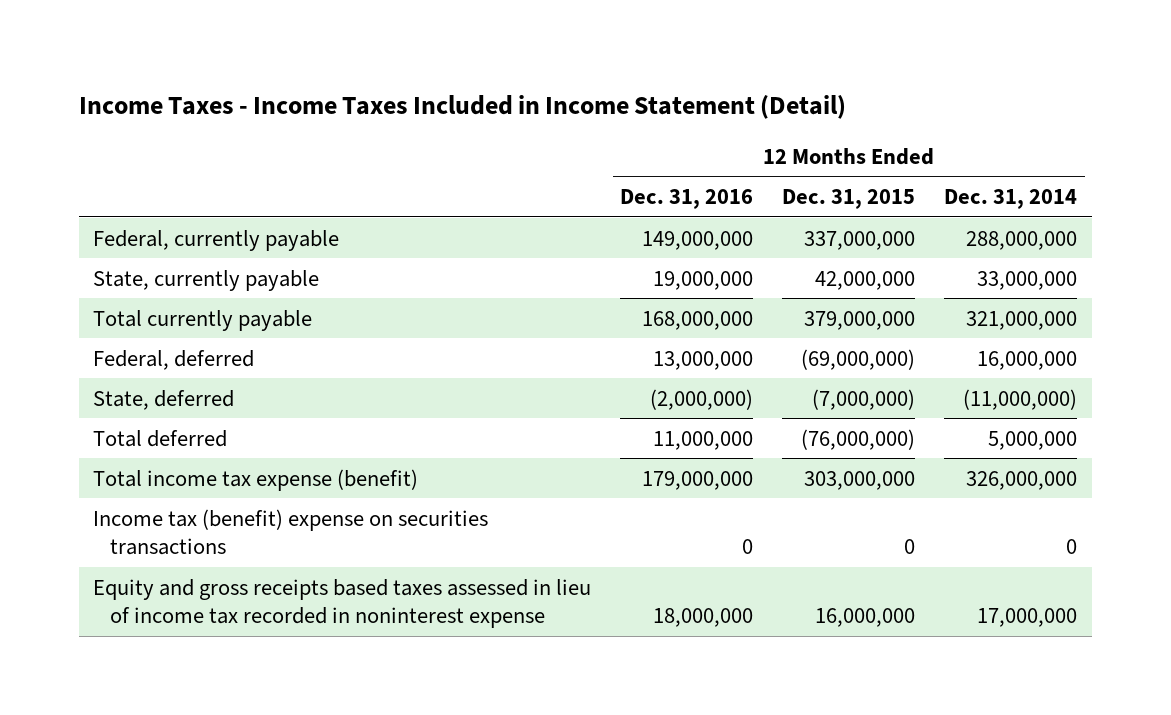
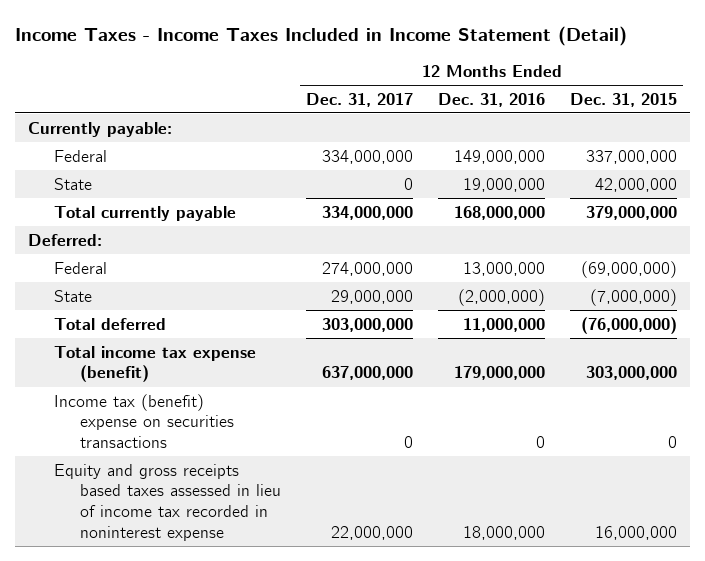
- | 12 Months Ended Dec. 31, 2016 | 12 Months Ended Dec. 31, 2015 | 12 Months Ended Dec. 31, 2014
+ | 12 Months Ended Dec. 31, 2017 | 12 Months Ended Dec. 31, 2016 | 12 Months Ended Dec. 31, 2015
- Federal, currently payable | 149,000,000 | 337,000,000 | 288,000,000
- State, currently payable | 19,000,000 | 42,000,000 | 33,000,000
+ Currently payable:
+ Federal | 334,000,000 | 149,000,000 | 337,000,000
+ State | 0 | 19,000,000 | 42,000,000
- Federal, deferred | 13,000,000 | (69,000,000) | 16,000,000
- State, deferred | (2,000,000) | (7,000,000) | (11,000,000)
+ Deferred:
+ Federal | 274,000,000 | 13,000,000 | (69,000,000)
+ State | 29,000,000 | (2,000,000) | (7,000,000)

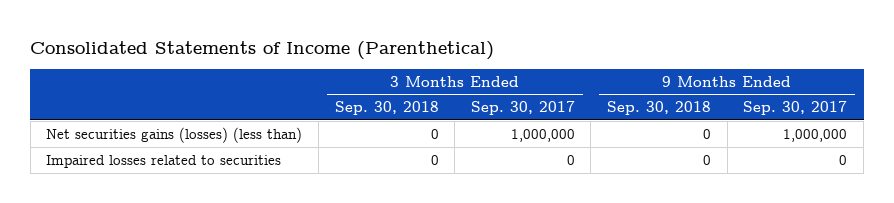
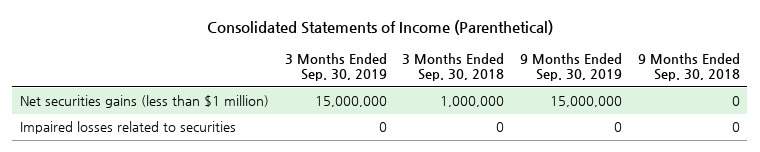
- | 3 Months Ended Sep. 30, 2018 | 3 Months Ended Sep. 30, 2017 | 9 Months Ended Sep. 30, 2018 | 9 Months Ended Sep. 30, 2017
+ | 3 Months Ended Sep. 30, 2019 | 3 Months Ended Sep. 30, 2018 | 9 Months Ended Sep. 30, 2019 | 9 Months Ended Sep. 30, 2018
- Net securities gains (losses) (less than) | 0 | 1,000,000 | 0 | 1,000,000
+ Net securities gains (less than $1 million) | 15,000,000 | 1,000,000 | 15,000,000 | 0

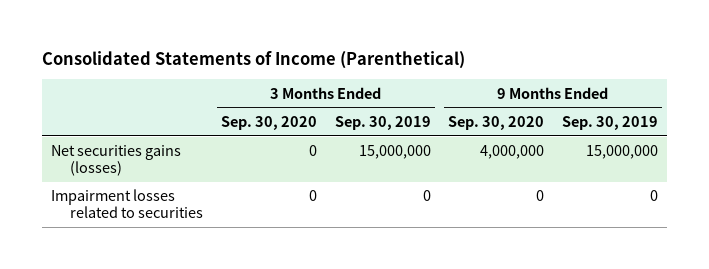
- | 3 Months Ended Sep. 30, 2019 | 3 Months Ended Sep. 30, 2018 | 9 Months Ended Sep. 30, 2019 | 9 Months Ended Sep. 30, 2018
+ | 3 Months Ended Sep. 30, 2020 | 3 Months Ended Sep. 30, 2019 | 9 Months Ended Sep. 30, 2020 | 9 Months Ended Sep. 30, 2019
- Net securities gains (less than $1 million) | 15,000,000 | 1,000,000 | 15,000,000 | 0
- Impaired losses related to securities | 0 | 0 | 0 | 0
+ Net securities gains (losses) | 0 | 15,000,000 | 4,000,000 | 15,000,000
+ Impairment losses related to securities | 0 | 0 | 0 | 0

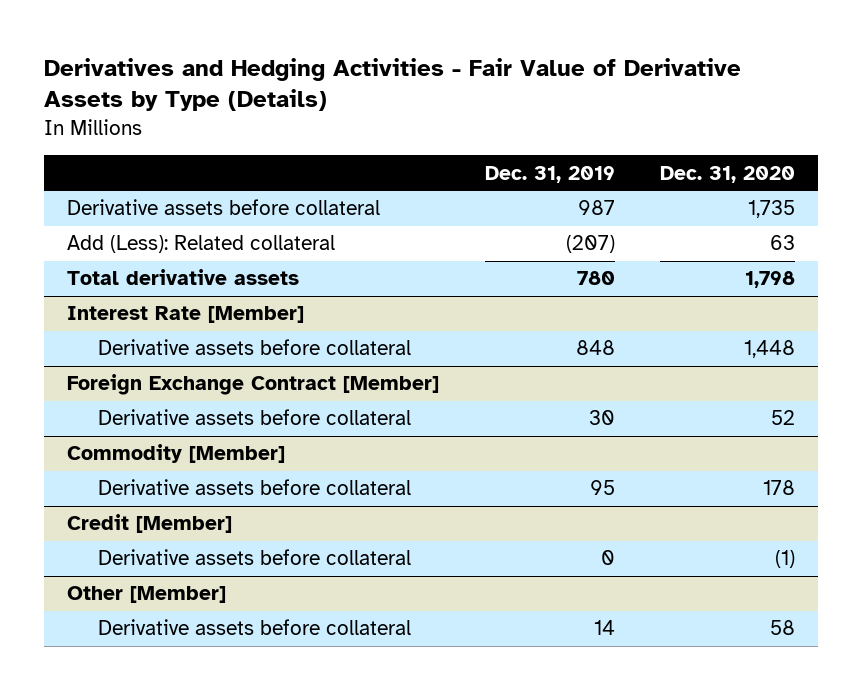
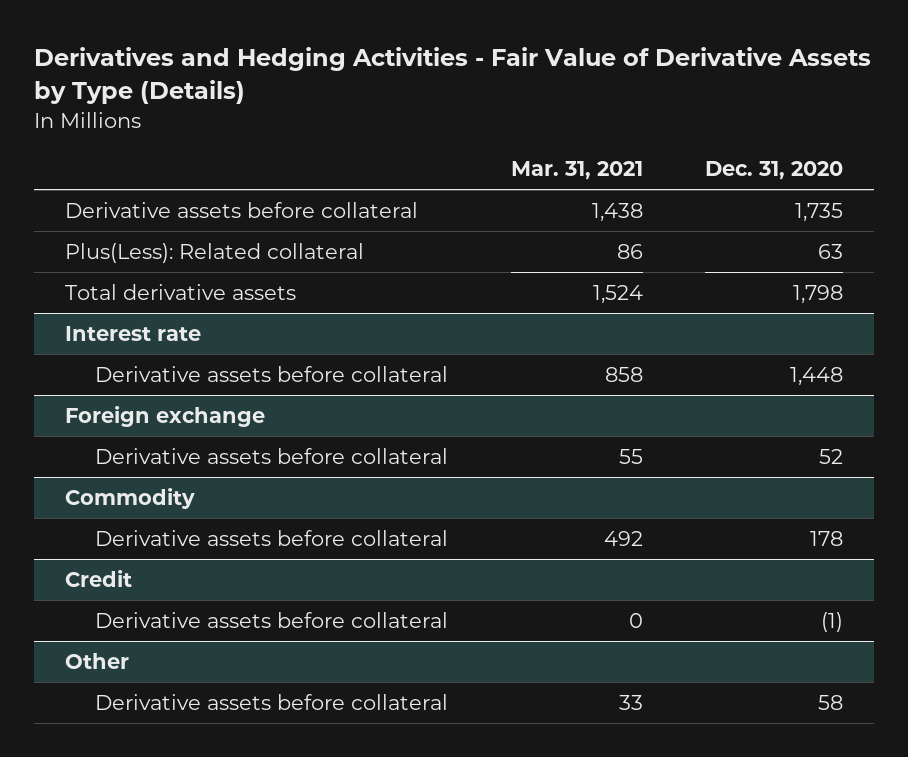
- | Dec. 31, 2019 | Dec. 31, 2020
+ | Mar. 31, 2021 | Dec. 31, 2020
- Add (Less): Related collateral | (207) | 63
+ Plus(Less): Related collateral | 86 | 63
- Interest Rate [Member]
+ Interest rate
- Foreign Exchange Contract [Member]
+ Foreign exchange
- Commodity [Member]
+ Commodity
- Credit [Member]
+ Credit
- Other [Member]
+ Other

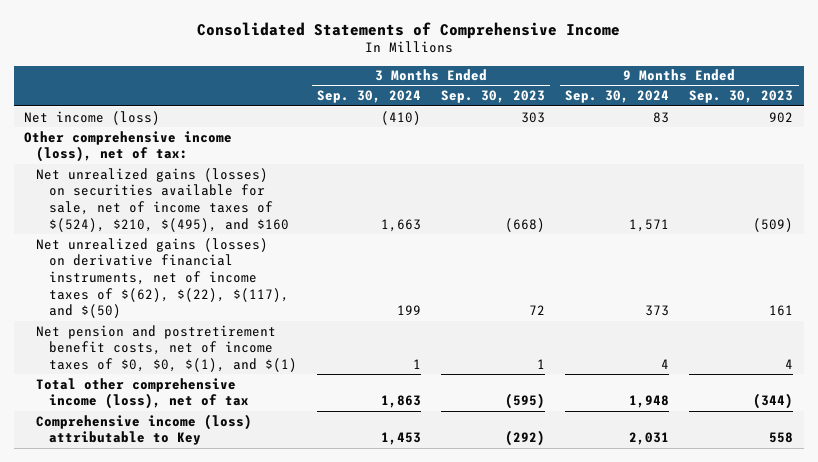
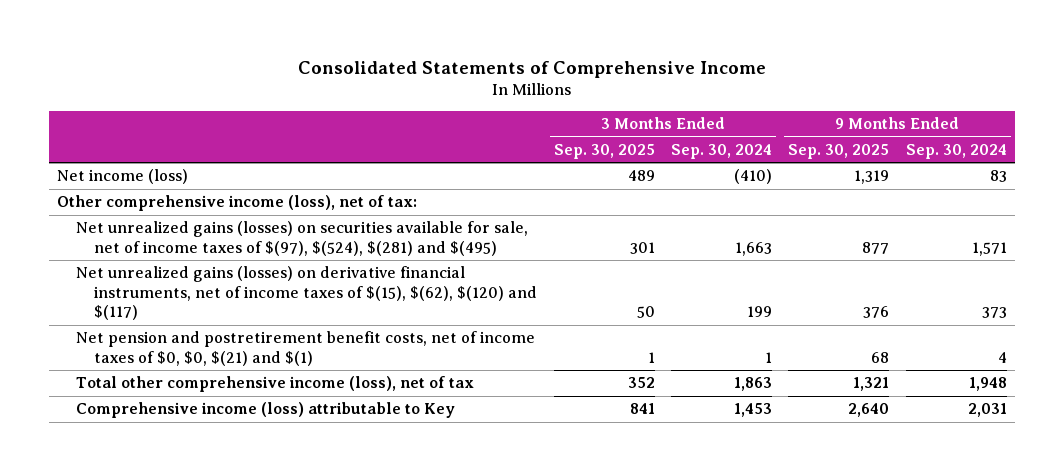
- | 3 Months Ended Sep. 30, 2024 | 3 Months Ended Sep. 30, 2023 | 9 Months Ended Sep. 30, 2024 | 9 Months Ended Sep. 30, 2023
+ | 3 Months Ended Sep. 30, 2025 | 3 Months Ended Sep. 30, 2024 | 9 Months Ended Sep. 30, 2025 | 9 Months Ended Sep. 30, 2024
- Net unrealized gains (losses) on securities available for sale, net of income taxes of $(524), $210, $(495), and $160 | 1,663 | (668) | 1,571 | (509)
- Net unrealized gains (losses) on derivative financial instruments, net of income taxes of $(62), $(22), $(117), and $(50) | 199 | 72 | 373 | 161
- Net pension and postretirement benefit costs, net of income taxes of $0, $0, $(1), and $(1) | 1 | 1 | 4 | 4
+ Net unrealized gains (losses) on securities available for sale, net of income taxes of $(97), $(524), $(281) and $(495) | 301 | 1,663 | 877 | 1,571
+ Net unrealized gains (losses) on derivative financial instruments, net of income taxes of $(15), $(62), $(120) and $(117) | 50 | 199 | 376 | 373
+ Net pension and postretirement benefit costs, net of income taxes of $0, $0, $(21) and $(1) | 1 | 1 | 68 | 4

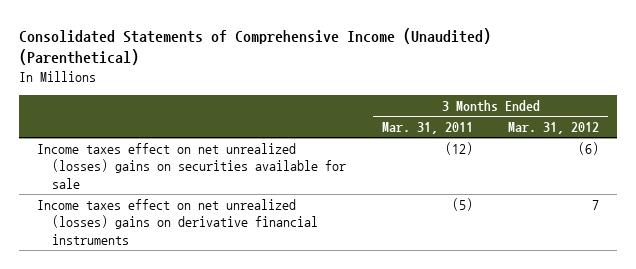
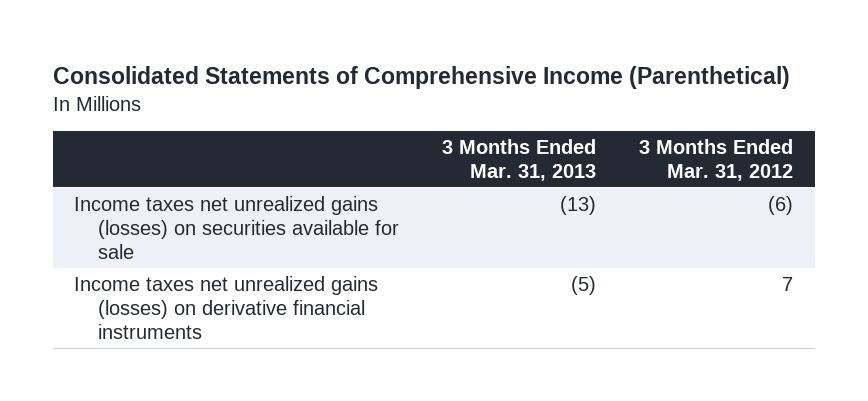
- Consolidated Statements of Comprehensive Income (Unaudited) (Parenthetical)
+ Consolidated Statements of Comprehensive Income (Parenthetical)
- | 3 Months Ended Mar. 31, 2011 | 3 Months Ended Mar. 31, 2012
+ | 3 Months Ended Mar. 31, 2013 | 3 Months Ended Mar. 31, 2012
- Income taxes effect on net unrealized (losses) gains on securities available for sale | (12) | (6)
- Income taxes effect on net unrealized (losses) gains on derivative financial instruments | (5) | 7
+ Income taxes net unrealized gains (losses) on securities available for sale | (13) | (6)
+ Income taxes net unrealized gains (losses) on derivative financial instruments | (5) | 7

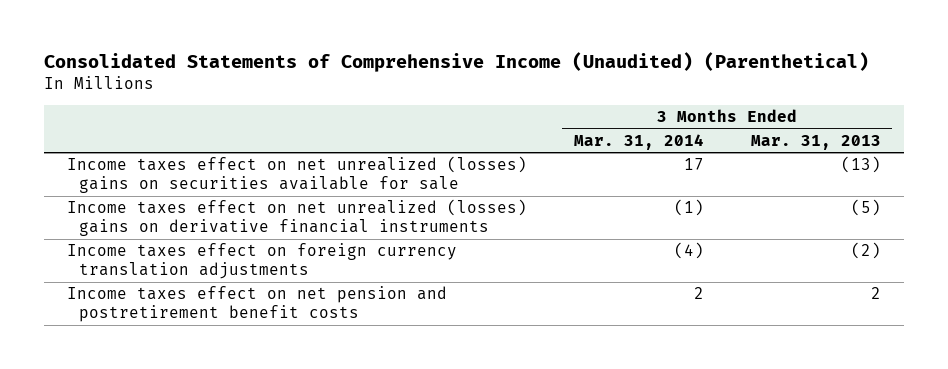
- Consolidated Statements of Comprehensive Income (Parenthetical)
+ Consolidated Statements of Comprehensive Income (Unaudited) (Parenthetical)
- | 3 Months Ended Mar. 31, 2013 | 3 Months Ended Mar. 31, 2012
+ | 3 Months Ended Mar. 31, 2014 | 3 Months Ended Mar. 31, 2013
- Income taxes net unrealized gains (losses) on securities available for sale | (13) | (6)
- Income taxes net unrealized gains (losses) on derivative financial instruments | (5) | 7
+ Income taxes effect on net unrealized (losses) gains on securities available for sale | 17 | (13)
+ Income taxes effect on net unrealized (losses) gains on derivative financial instruments | (1) | (5)
+ Income taxes effect on foreign currency translation adjustments | (4) | (2)
+ Income taxes effect on net pension and postretirement benefit costs | 2 | 2

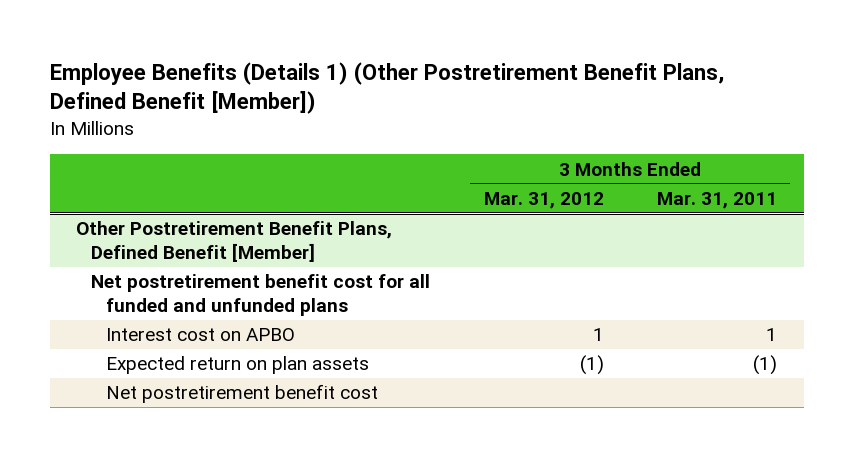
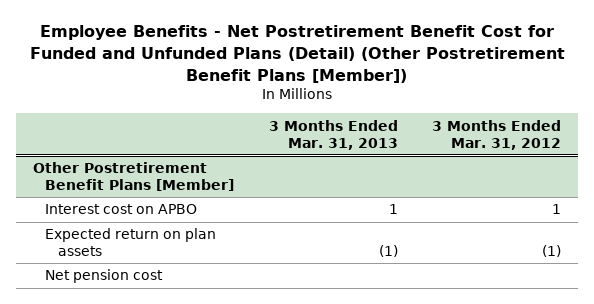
- Employee Benefits (Details 1) (Other Postretirement Benefit Plans, Defined Benefit [Member])
+ Employee Benefits - Net Postretirement Benefit Cost for Funded and Unfunded Plans (Detail) (Other Postretirement Benefit Plans [Member])
- | 3 Months Ended Mar. 31, 2012 | 3 Months Ended Mar. 31, 2011
+ | 3 Months Ended Mar. 31, 2013 | 3 Months Ended Mar. 31, 2012
- Other Postretirement Benefit Plans, Defined Benefit [Member]
- Net postretirement benefit cost for all funded and unfunded plans
+ Other Postretirement Benefit Plans [Member]
- Net postretirement benefit cost
+ Net pension cost

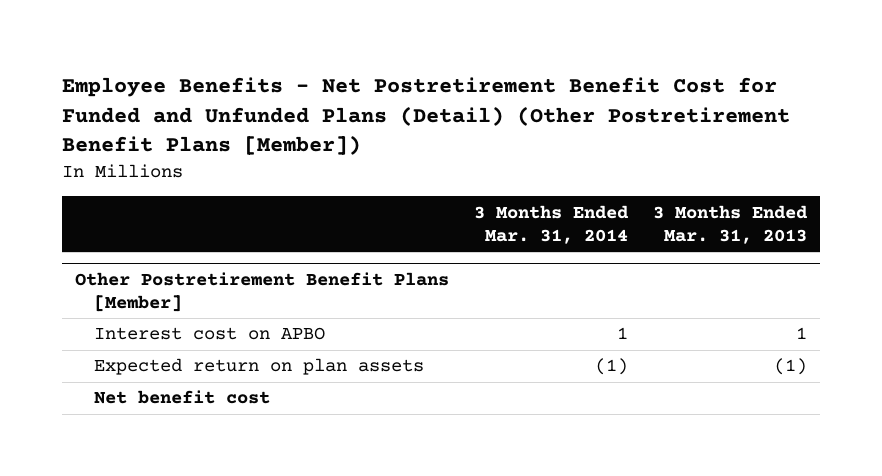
- | 3 Months Ended Mar. 31, 2013 | 3 Months Ended Mar. 31, 2012
+ | 3 Months Ended Mar. 31, 2014 | 3 Months Ended Mar. 31, 2013
@ Other Postretirement Benefit Plans [Member]
- Net pension cost
+ Net benefit cost

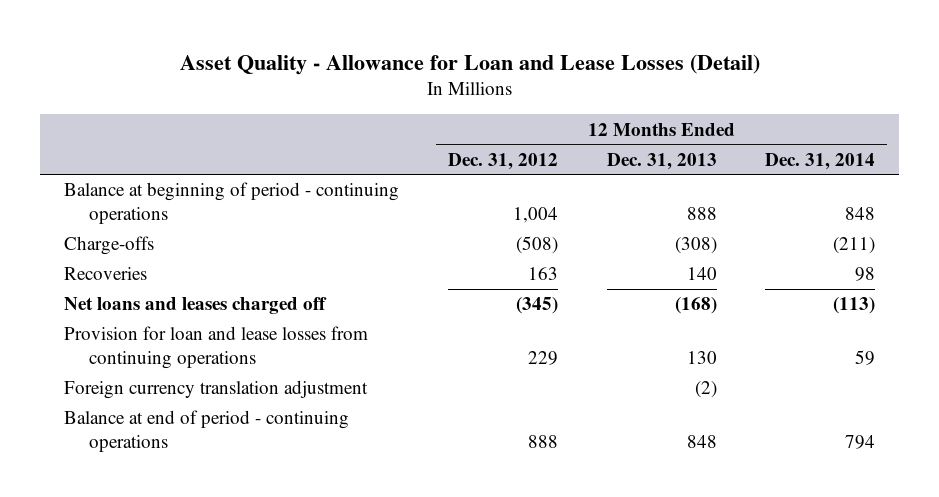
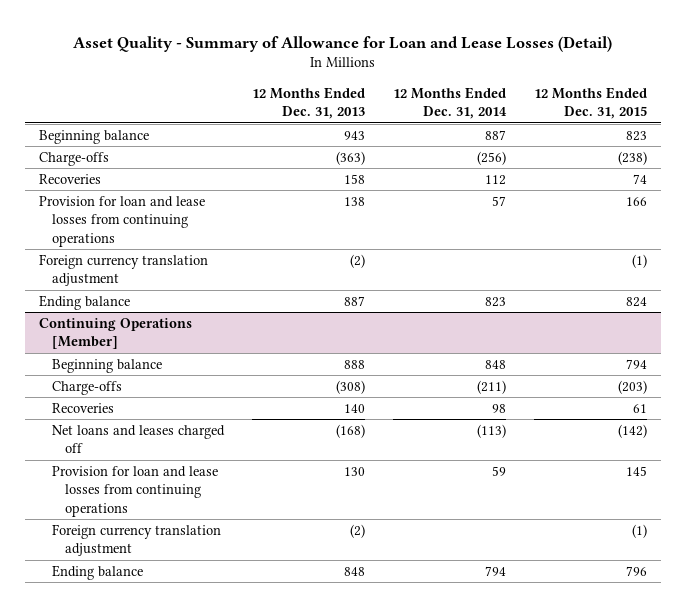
- Asset Quality - Allowance for Loan and Lease Losses (Detail)
+ Asset Quality - Summary of Allowance for Loan and Lease Losses (Detail)
- | 12 Months Ended Dec. 31, 2012 | 12 Months Ended Dec. 31, 2013 | 12 Months Ended Dec. 31, 2014
+ | 12 Months Ended Dec. 31, 2013 | 12 Months Ended Dec. 31, 2014 | 12 Months Ended Dec. 31, 2015
- Balance at beginning of period - continuing operations | 1,004 | 888 | 848
+ Beginning balance | 943 | 887 | 823
+ Charge-offs | (363) | (256) | (238)
+ Recoveries | 158 | 112 | 74
+ Provision for loan and lease losses from continuing operations | 138 | 57 | 166
+ Foreign currency translation adjustment | (2) | | (1)
+ Ending balance | 887 | 823 | 824
+ Continuing Operations [Member]
+ Beginning balance | 888 | 848 | 794
- Balance at end of period - continuing operations | 888 | 848 | 794
+ Ending balance | 848 | 794 | 796

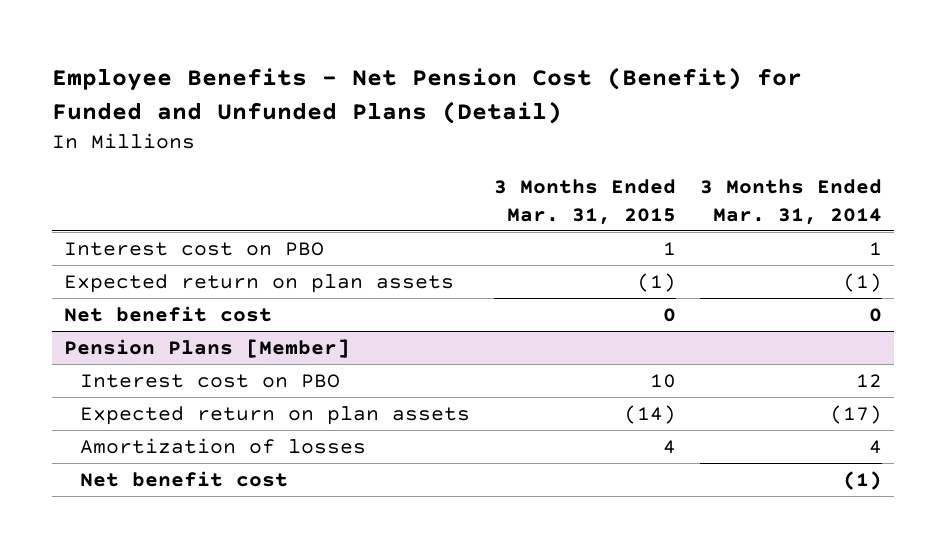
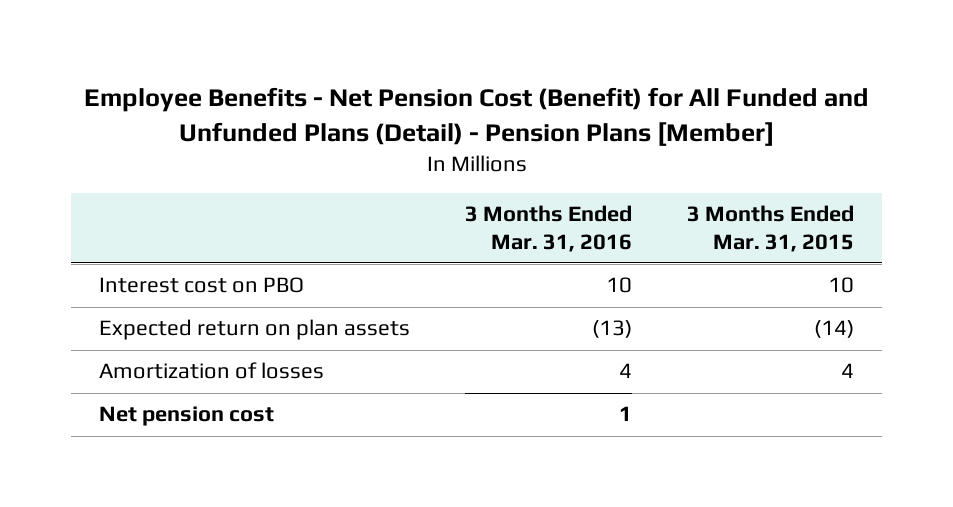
- Employee Benefits - Net Pension Cost (Benefit) for Funded and Unfunded Plans (Detail)
+ Employee Benefits - Net Pension Cost (Benefit) for All Funded and Unfunded Plans (Detail) - Pension Plans [Member]
- | 3 Months Ended Mar. 31, 2015 | 3 Months Ended Mar. 31, 2014
+ | 3 Months Ended Mar. 31, 2016 | 3 Months Ended Mar. 31, 2015
- Interest cost on PBO | 1 | 1
- Expected return on plan assets | (1) | (1)
- Net benefit cost | 0 | 0
- Pension Plans [Member]
- Net benefit cost | | (1)
+ Net pension cost | 1 |

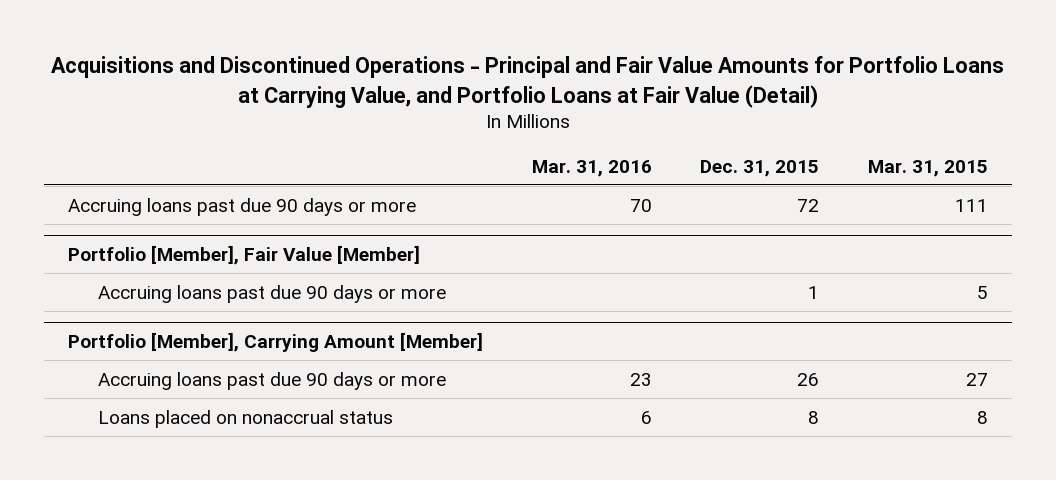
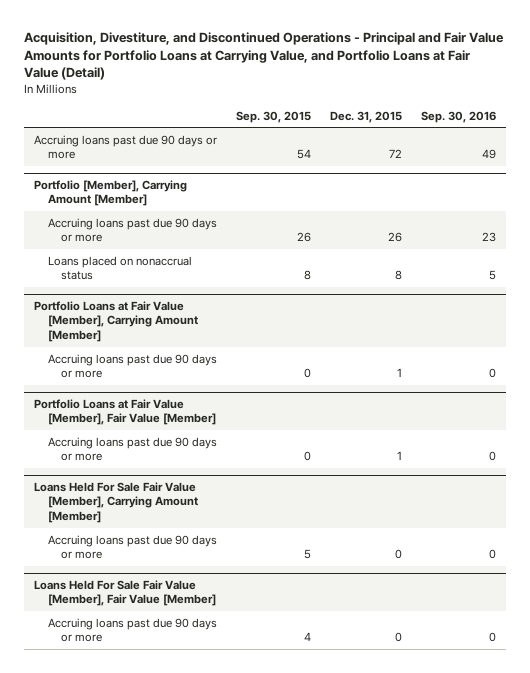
- Acquisitions and Discontinued Operations - Principal and Fair Value Amounts for Portfolio Loans at Carrying Value, and Portfolio Loans at Fair Value (Detail)
+ Acquisition, Divestiture, and Discontinued Operations - Principal and Fair Value Amounts for Portfolio Loans at Carrying Value, and Portfolio Loans at Fair Value (Detail)
- | Mar. 31, 2016 | Dec. 31, 2015 | Mar. 31, 2015
+ | Sep. 30, 2015 | Dec. 31, 2015 | Sep. 30, 2016
- Portfolio [Member], Fair Value [Member]
- Accruing loans past due 90 days or more | | 1 | 5
+ Portfolio Loans at Fair Value [Member], Carrying Amount [Member]
+ Accruing loans past due 90 days or more | 0 | 1 | 0
+ Portfolio Loans at Fair Value [Member], Fair Value [Member]
+ Accruing loans past due 90 days or more | 0 | 1 | 0
+ Loans Held For Sale Fair Value [Member], Carrying Amount [Member]
+ Accruing loans past due 90 days or more | 5 | 0 | 0
+ Loans Held For Sale Fair Value [Member], Fair Value [Member]
+ Accruing loans past due 90 days or more | 4 | 0 | 0

